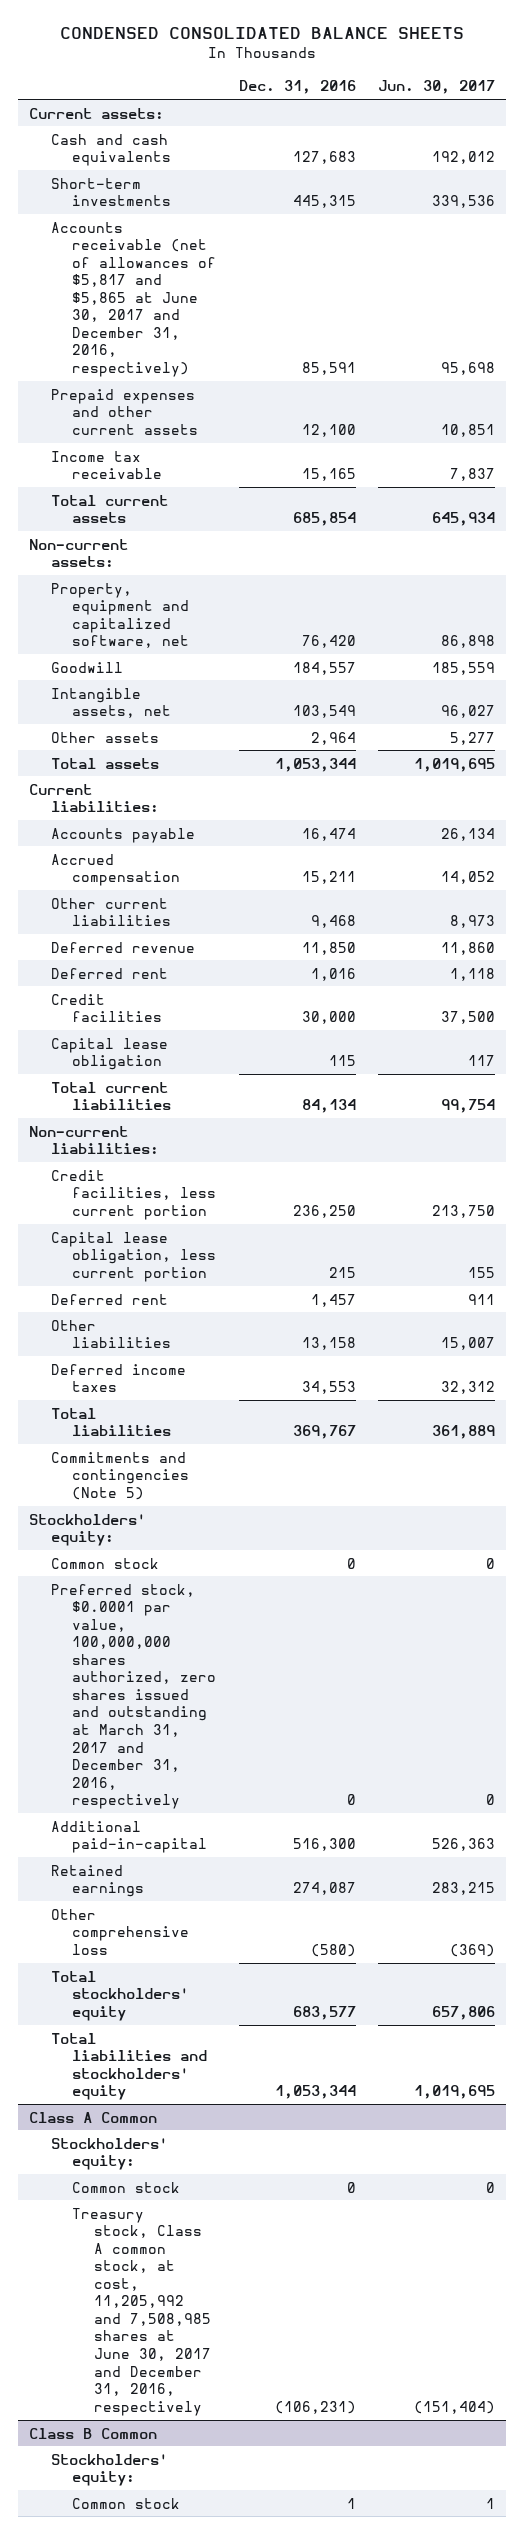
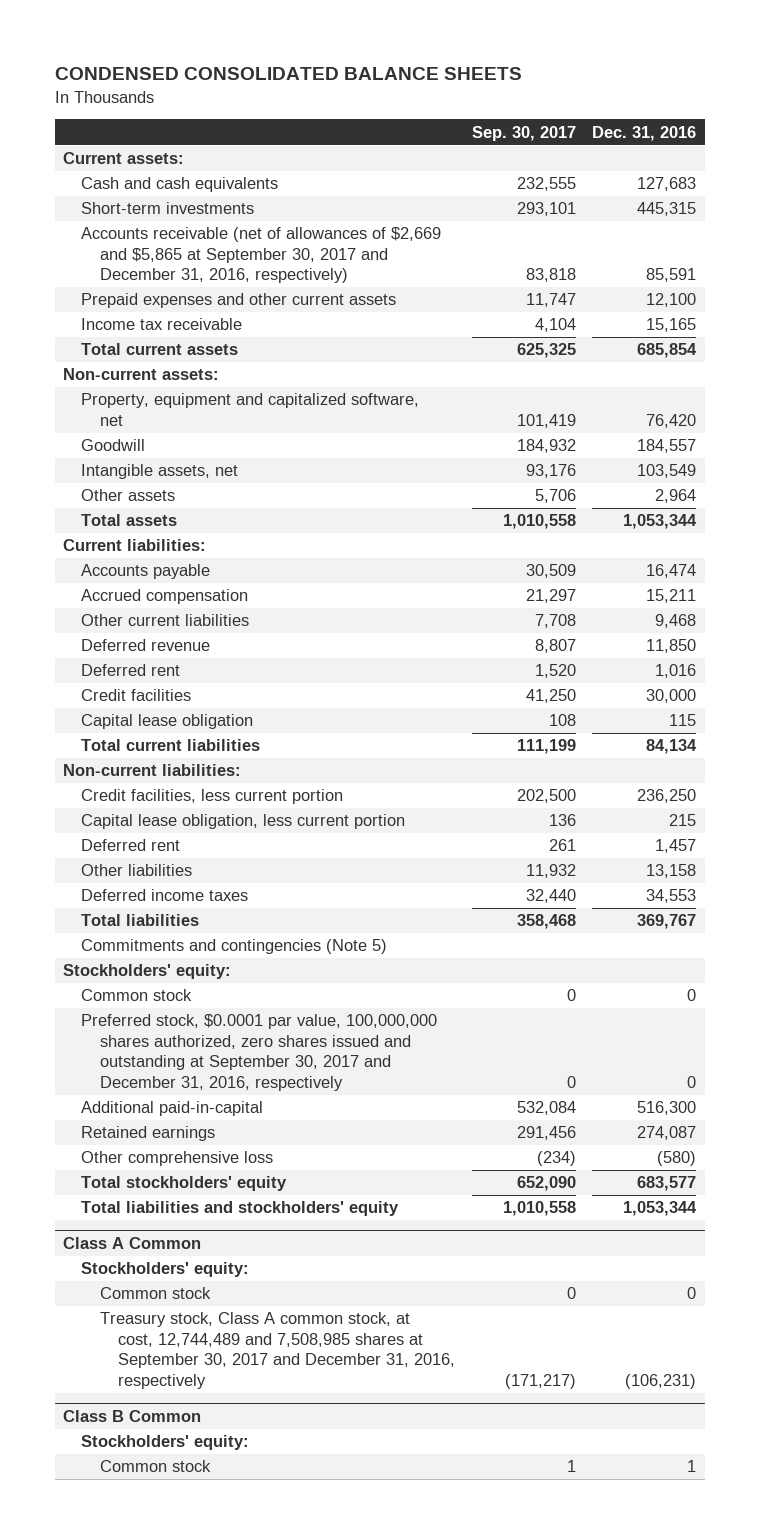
- | Dec. 31, 2016 | Jun. 30, 2017
+ | Sep. 30, 2017 | Dec. 31, 2016
- Accounts receivable (net of allowances of $5,817 and $5,865 at June 30, 2017 and December 31, 2016, respectively) | 85,591 | 95,698
+ Accounts receivable (net of allowances of $2,669 and $5,865 at September 30, 2017 and December 31, 2016, respectively) | 83,818 | 85,591
- Preferred stock, $0.0001 par value, 100,000,000 shares authorized, zero shares issued and outstanding at March 31, 2017 and December 31, 2016, respectively | 0 | 0
+ Preferred stock, $0.0001 par value, 100,000,000 shares authorized, zero shares issued and outstanding at September 30, 2017 and December 31, 2016, respectively | 0 | 0
@ Class A Common
- Treasury stock, Class A common stock, at cost, 11,205,992 and 7,508,985 shares at June 30, 2017 and December 31, 2016, respectively | (106,231) | (151,404)
+ Treasury stock, Class A common stock, at cost, 12,744,489 and 7,508,985 shares at September 30, 2017 and December 31, 2016, respectively | (171,217) | (106,231)

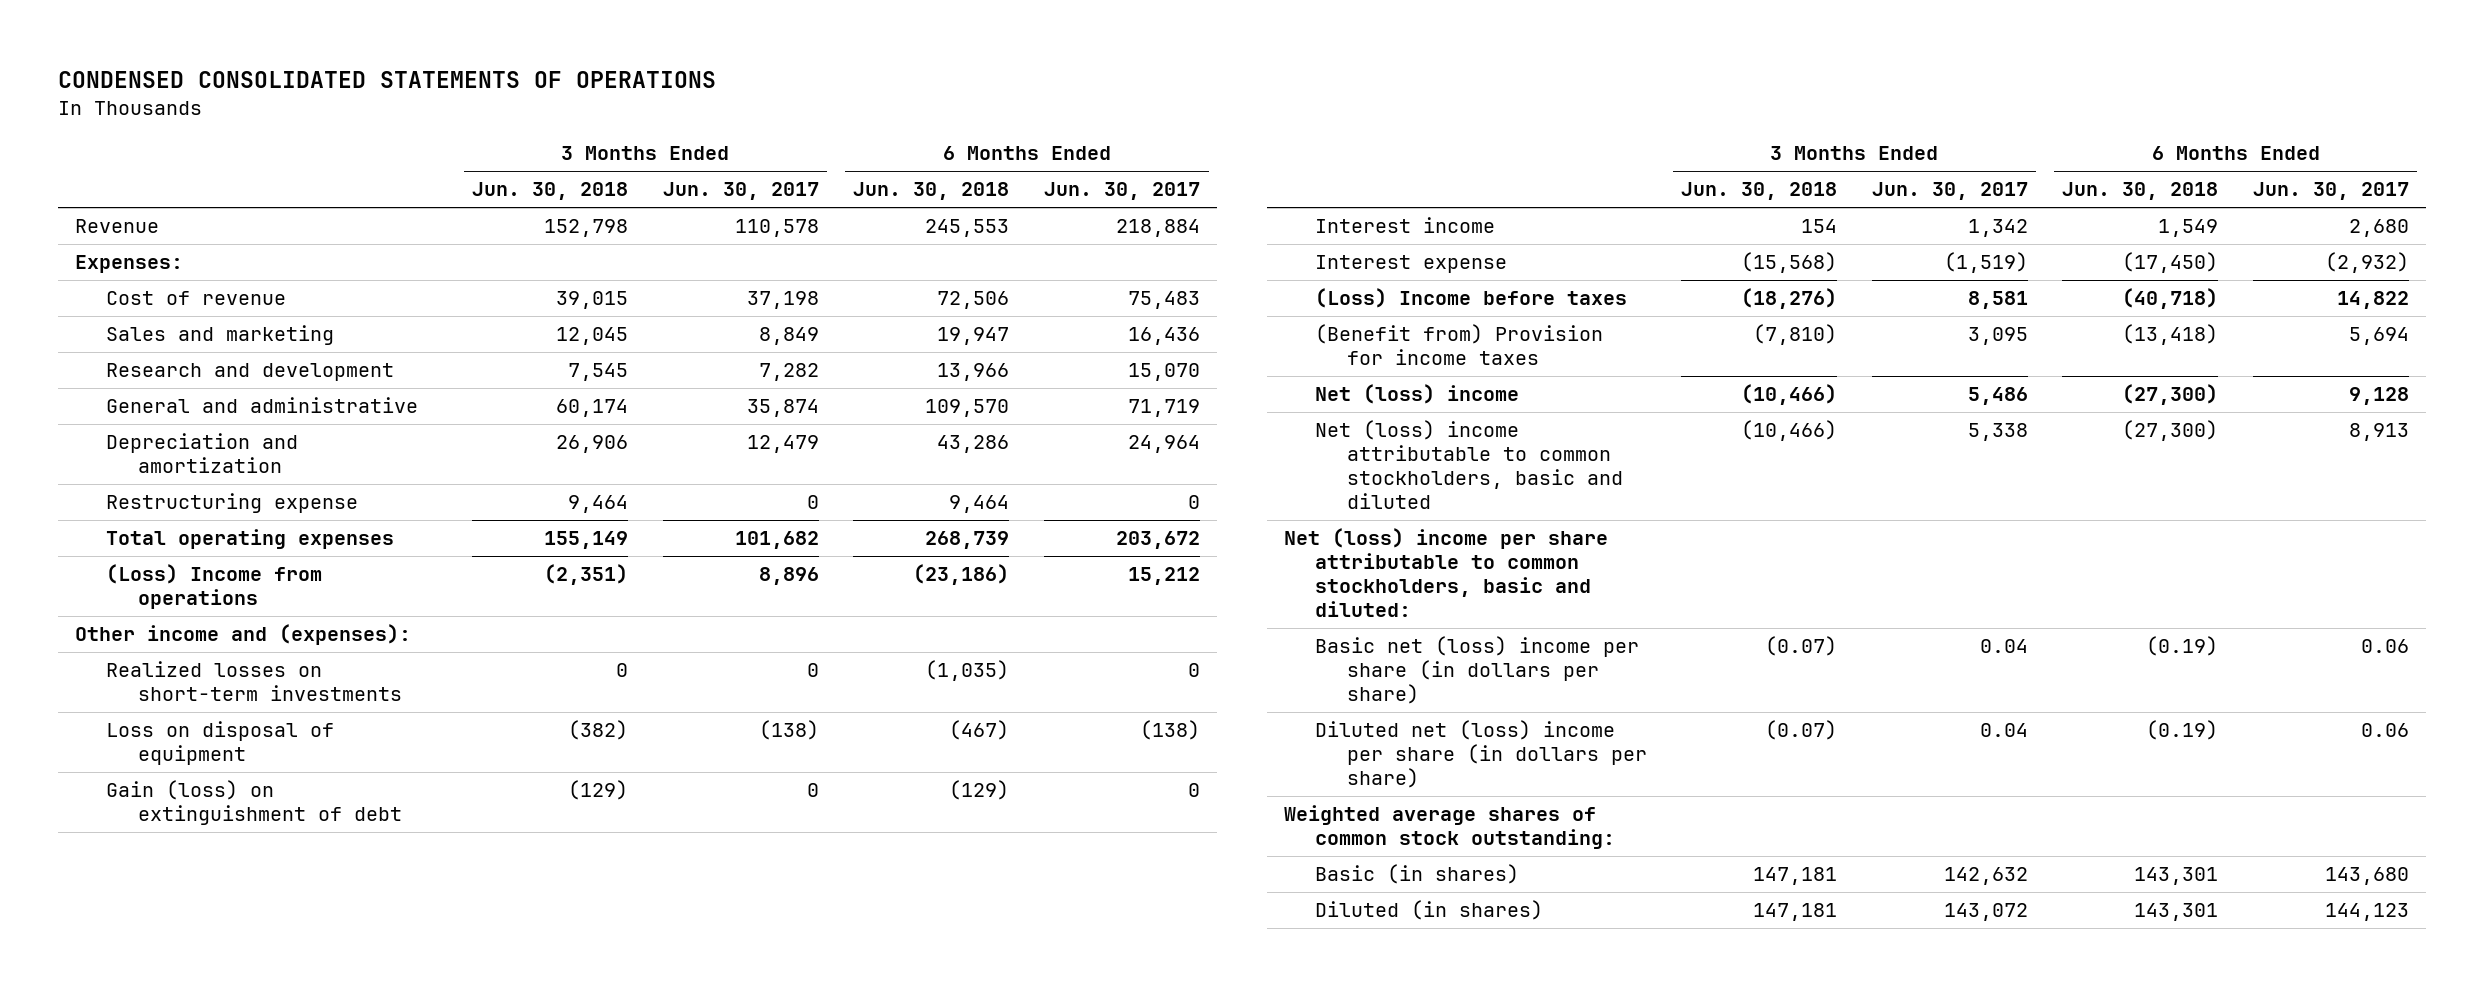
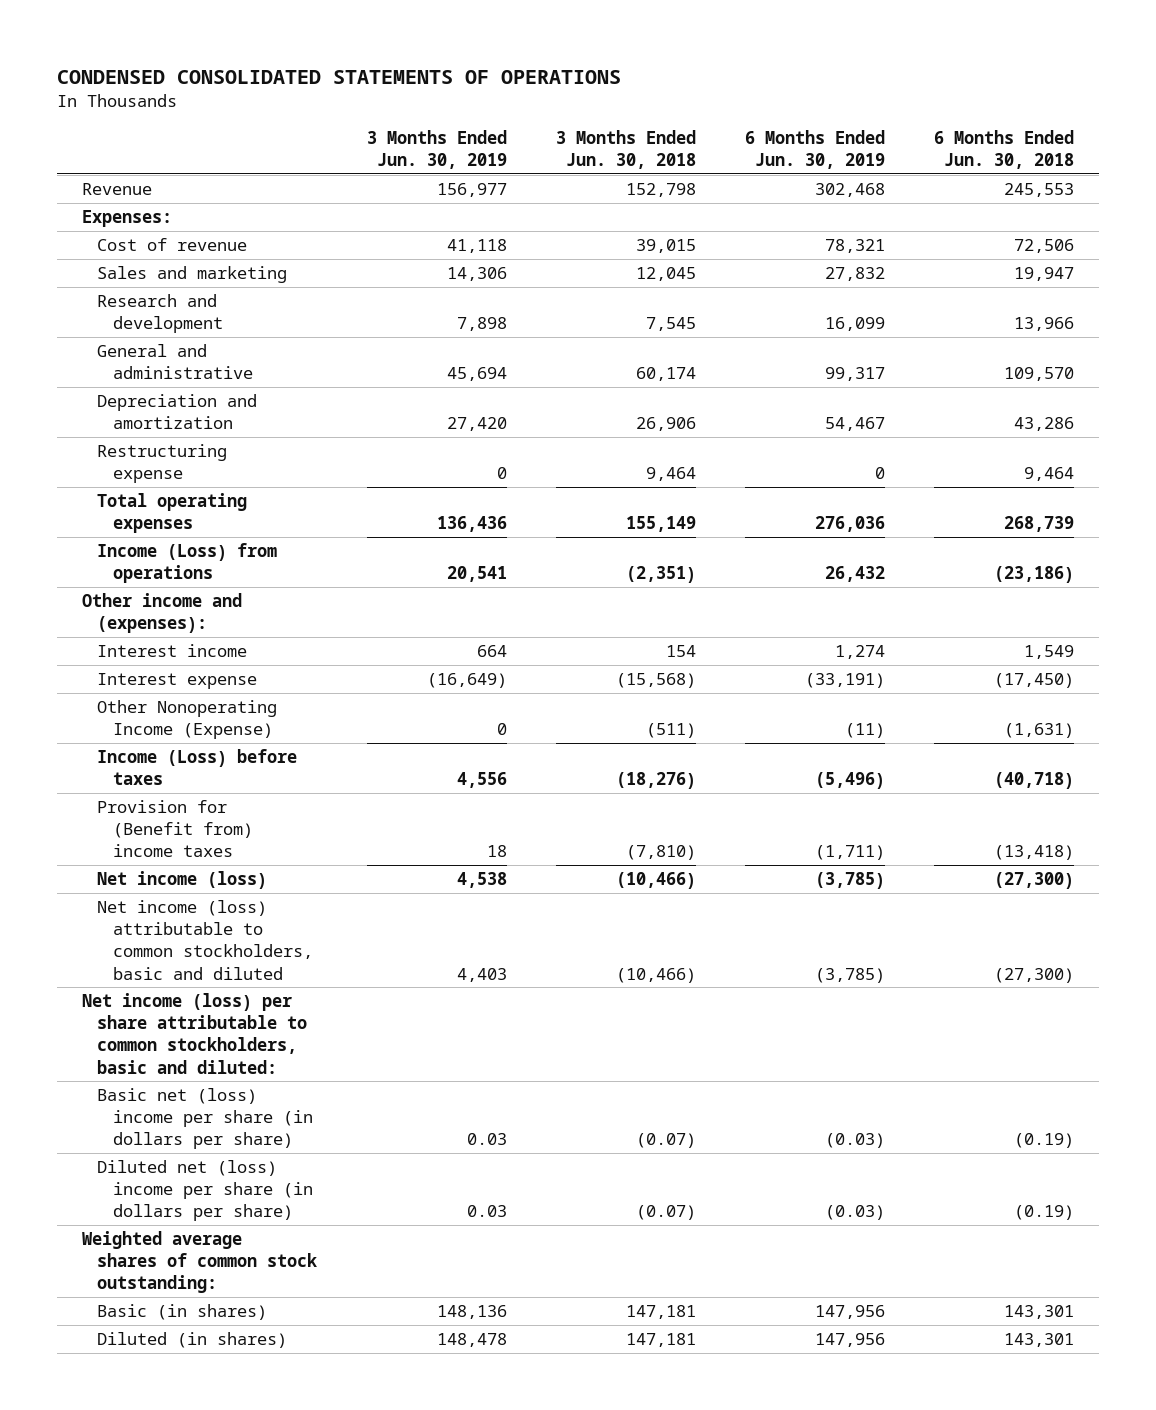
- | 3 Months Ended Jun. 30, 2018 | 3 Months Ended Jun. 30, 2017 | 6 Months Ended Jun. 30, 2018 | 6 Months Ended Jun. 30, 2017
+ | 3 Months Ended Jun. 30, 2019 | 3 Months Ended Jun. 30, 2018 | 6 Months Ended Jun. 30, 2019 | 6 Months Ended Jun. 30, 2018
- (Loss) Income from operations | (2,351) | 8,896 | (23,186) | 15,212
+ Income (Loss) from operations | 20,541 | (2,351) | 26,432 | (23,186)
- Realized losses on short-term investments | 0 | 0 | (1,035) | 0
- Loss on disposal of equipment | (382) | (138) | (467) | (138)
- Gain (loss) on extinguishment of debt | (129) | 0 | (129) | 0
- (Loss) Income before taxes | (18,276) | 8,581 | (40,718) | 14,822
- (Benefit from) Provision for income taxes | (7,810) | 3,095 | (13,418) | 5,694
- Net (loss) income | (10,466) | 5,486 | (27,300) | 9,128
- Net (loss) income attributable to common stockholders, basic and diluted | (10,466) | 5,338 | (27,300) | 8,913
- Net (loss) income per share attributable to common stockholders, basic and diluted:
+ Other Nonoperating Income (Expense) | 0 | (511) | (11) | (1,631)
+ Income (Loss) before taxes | 4,556 | (18,276) | (5,496) | (40,718)
+ Provision for (Benefit from) income taxes | 18 | (7,810) | (1,711) | (13,418)
+ Net income (loss) | 4,538 | (10,466) | (3,785) | (27,300)
+ Net income (loss) attributable to common stockholders, basic and diluted | 4,403 | (10,466) | (3,785) | (27,300)
+ Net income (loss) per share attributable to common stockholders, basic and diluted:

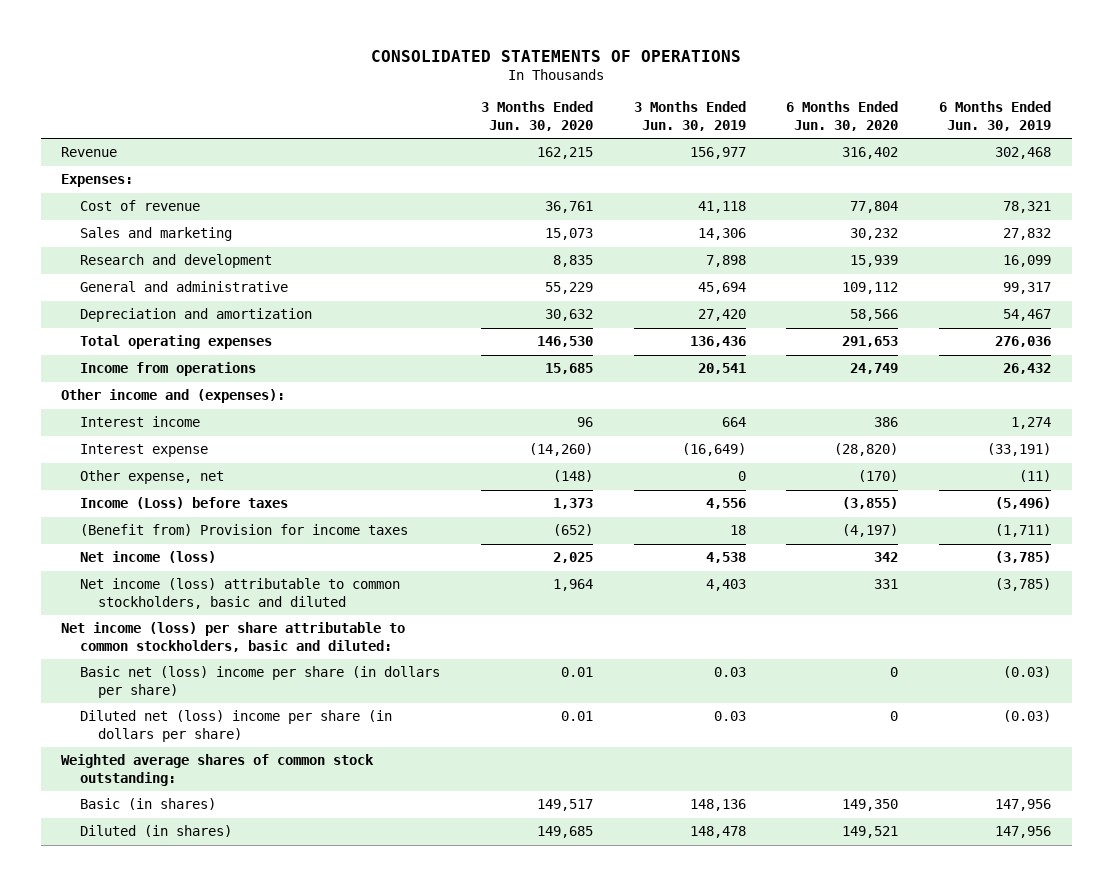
- CONDENSED CONSOLIDATED STATEMENTS OF OPERATIONS
+ CONSOLIDATED STATEMENTS OF OPERATIONS
- | 3 Months Ended Jun. 30, 2019 | 3 Months Ended Jun. 30, 2018 | 6 Months Ended Jun. 30, 2019 | 6 Months Ended Jun. 30, 2018
+ | 3 Months Ended Jun. 30, 2020 | 3 Months Ended Jun. 30, 2019 | 6 Months Ended Jun. 30, 2020 | 6 Months Ended Jun. 30, 2019
- Restructuring expense | 0 | 9,464 | 0 | 9,464
- Income (Loss) from operations | 20,541 | (2,351) | 26,432 | (23,186)
+ Income from operations | 15,685 | 20,541 | 24,749 | 26,432
- Other Nonoperating Income (Expense) | 0 | (511) | (11) | (1,631)
+ Other expense, net | (148) | 0 | (170) | (11)
- Provision for (Benefit from) income taxes | 18 | (7,810) | (1,711) | (13,418)
+ (Benefit from) Provision for income taxes | (652) | 18 | (4,197) | (1,711)

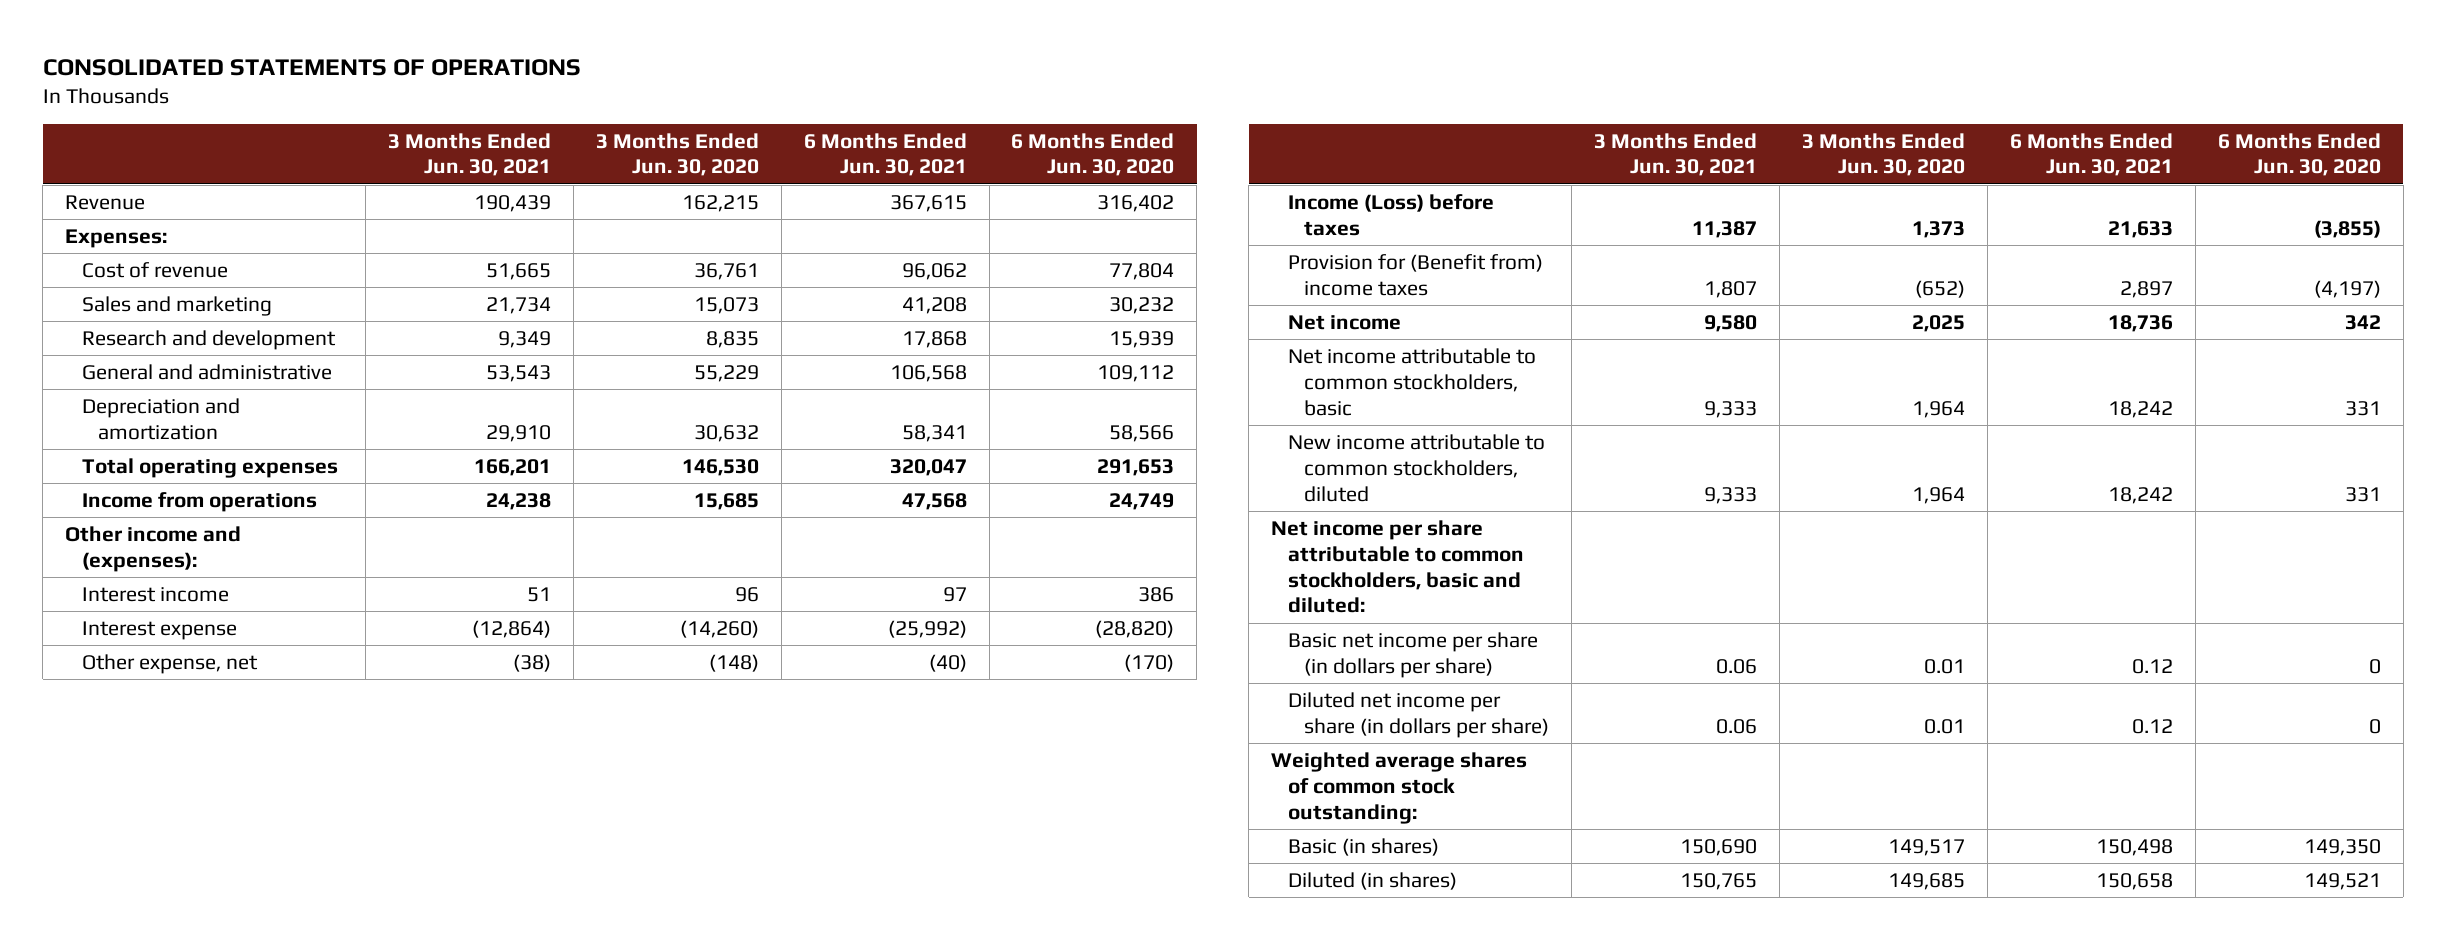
- | 3 Months Ended Jun. 30, 2020 | 3 Months Ended Jun. 30, 2019 | 6 Months Ended Jun. 30, 2020 | 6 Months Ended Jun. 30, 2019
+ | 3 Months Ended Jun. 30, 2021 | 3 Months Ended Jun. 30, 2020 | 6 Months Ended Jun. 30, 2021 | 6 Months Ended Jun. 30, 2020
- (Benefit from) Provision for income taxes | (652) | 18 | (4,197) | (1,711)
- Net income (loss) | 2,025 | 4,538 | 342 | (3,785)
- Net income (loss) attributable to common stockholders, basic and diluted | 1,964 | 4,403 | 331 | (3,785)
- Net income (loss) per share attributable to common stockholders, basic and diluted:
- Basic net (loss) income per share (in dollars per share) | 0.01 | 0.03 | 0 | (0.03)
- Diluted net (loss) income per share (in dollars per share) | 0.01 | 0.03 | 0 | (0.03)
+ Provision for (Benefit from) income taxes | 1,807 | (652) | 2,897 | (4,197)
+ Net income | 9,580 | 2,025 | 18,736 | 342
+ Net income attributable to common stockholders, basic | 9,333 | 1,964 | 18,242 | 331
+ New income attributable to common stockholders, diluted | 9,333 | 1,964 | 18,242 | 331
+ Net income per share attributable to common stockholders, basic and diluted:
+ Basic net income per share (in dollars per share) | 0.06 | 0.01 | 0.12 | 0
+ Diluted net income per share (in dollars per share) | 0.06 | 0.01 | 0.12 | 0

